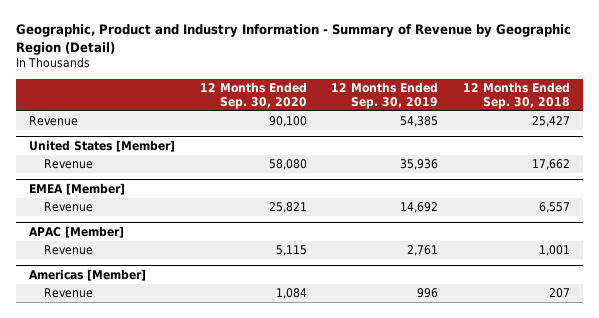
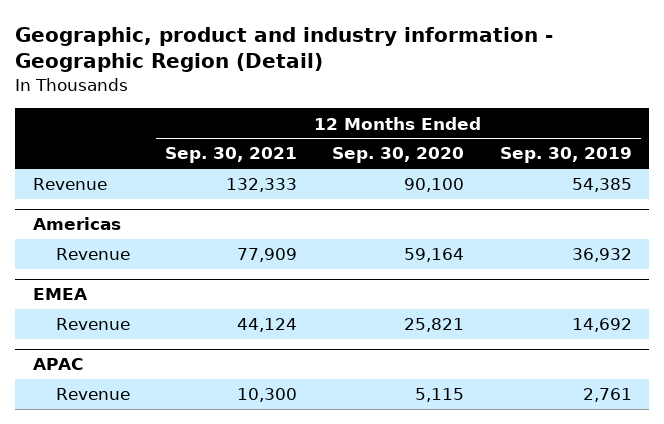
- Geographic, Product and Industry Information - Summary of Revenue by Geographic Region (Detail)
+ Geographic, product and industry information - Geographic Region (Detail)
- | 12 Months Ended Sep. 30, 2020 | 12 Months Ended Sep. 30, 2019 | 12 Months Ended Sep. 30, 2018
+ | 12 Months Ended Sep. 30, 2021 | 12 Months Ended Sep. 30, 2020 | 12 Months Ended Sep. 30, 2019
- United States [Member]
- Revenue | 58,080 | 35,936 | 17,662
- EMEA [Member]
+ Americas
+ Revenue | 77,909 | 59,164 | 36,932
+ EMEA
- APAC [Member]
+ APAC
- Americas [Member]
- Revenue | 1,084 | 996 | 207

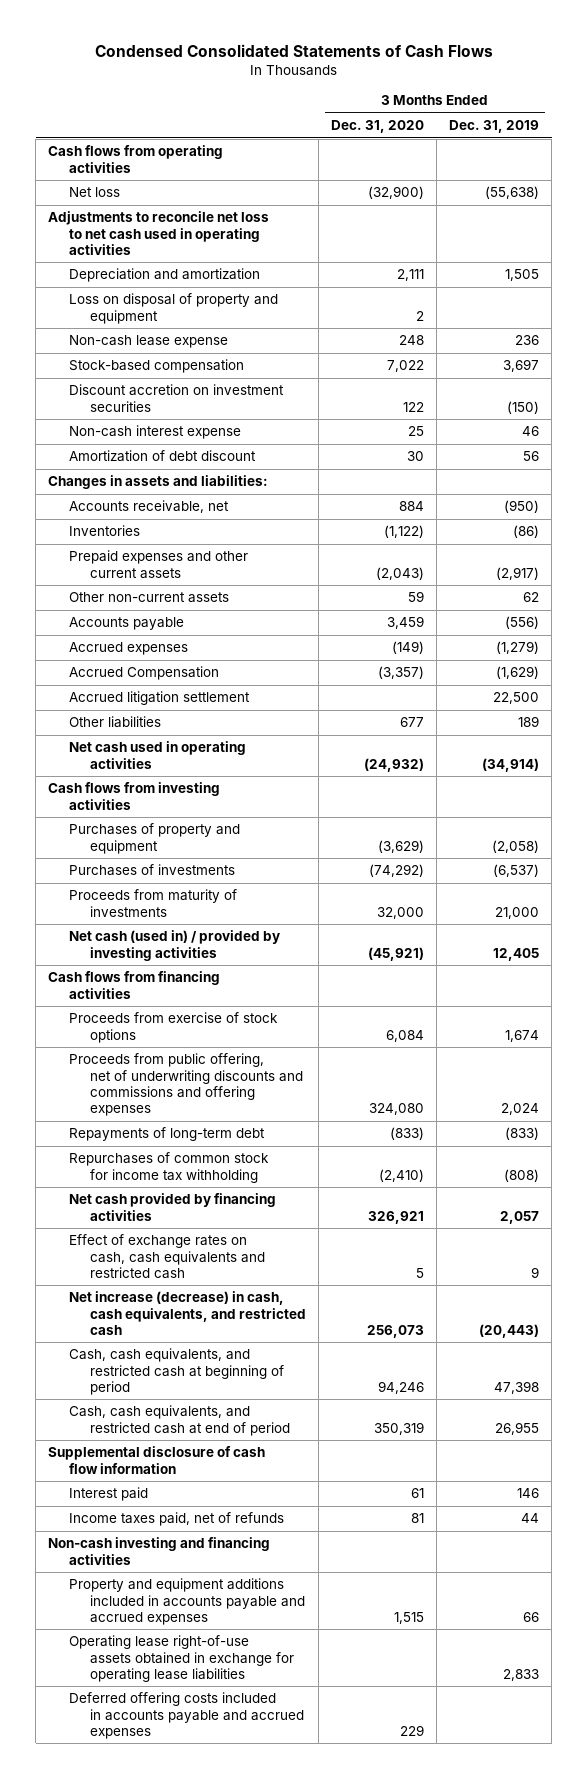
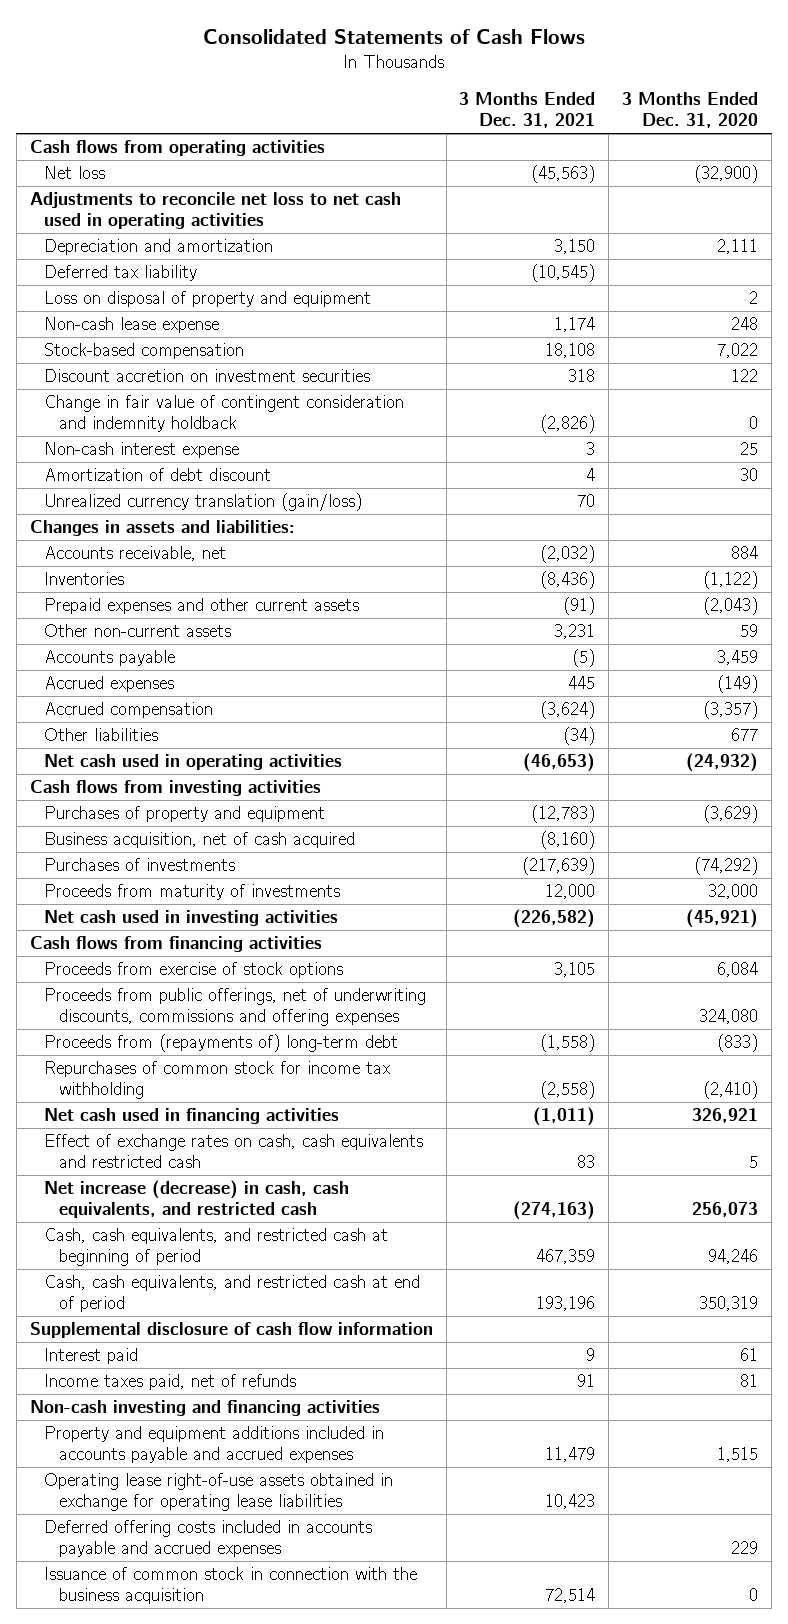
- Condensed Consolidated Statements of Cash Flows
+ Consolidated Statements of Cash Flows
- | 3 Months Ended Dec. 31, 2020 | 3 Months Ended Dec. 31, 2019
+ | 3 Months Ended Dec. 31, 2021 | 3 Months Ended Dec. 31, 2020
+ Deferred tax liability | (10,545) |
+ Change in fair value of contingent consideration and indemnity holdback | (2,826) | 0
+ Unrealized currency translation (gain/loss) | 70 |
- Accrued Compensation | (3,357) | (1,629)
- Accrued litigation settlement | | 22,500
+ Accrued compensation | (3,624) | (3,357)
+ Business acquisition, net of cash acquired | (8,160) |
- Net cash (used in) / provided by investing activities | (45,921) | 12,405
+ Net cash used in investing activities | (226,582) | (45,921)
- Proceeds from public offering, net of underwriting discounts and commissions and offering expenses | 324,080 | 2,024
- Repayments of long-term debt | (833) | (833)
+ Proceeds from public offerings, net of underwriting discounts, commissions and offering expenses | | 324,080
+ Proceeds from (repayments of) long-term debt | (1,558) | (833)
- Net cash provided by financing activities | 326,921 | 2,057
+ Net cash used in financing activities | (1,011) | 326,921
+ Issuance of common stock in connection with the business acquisition | 72,514 | 0

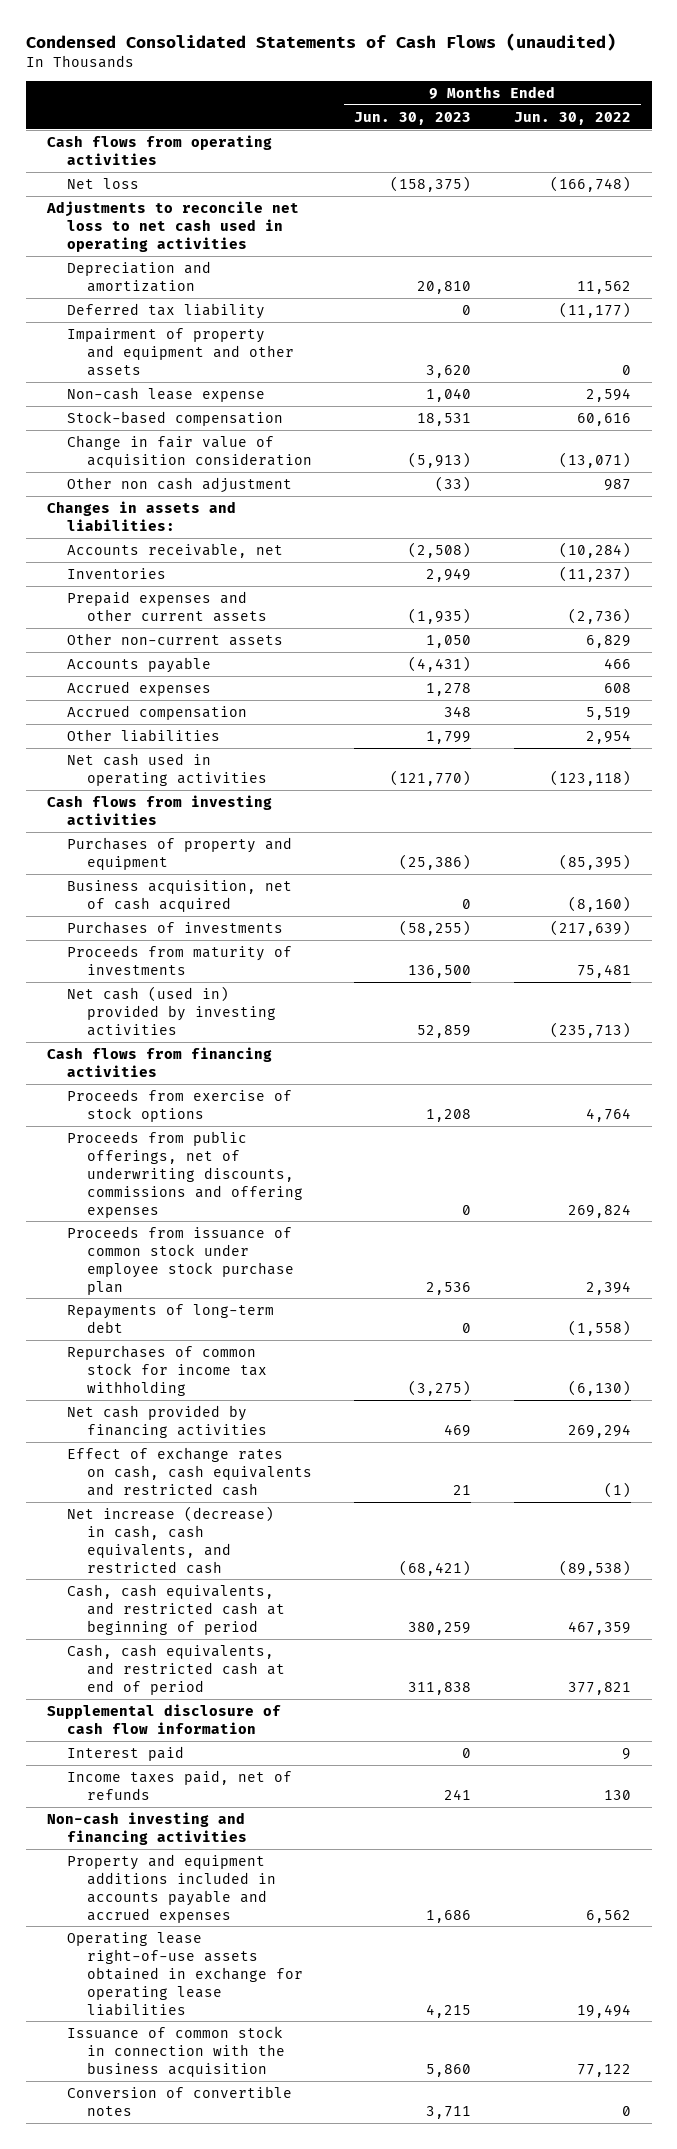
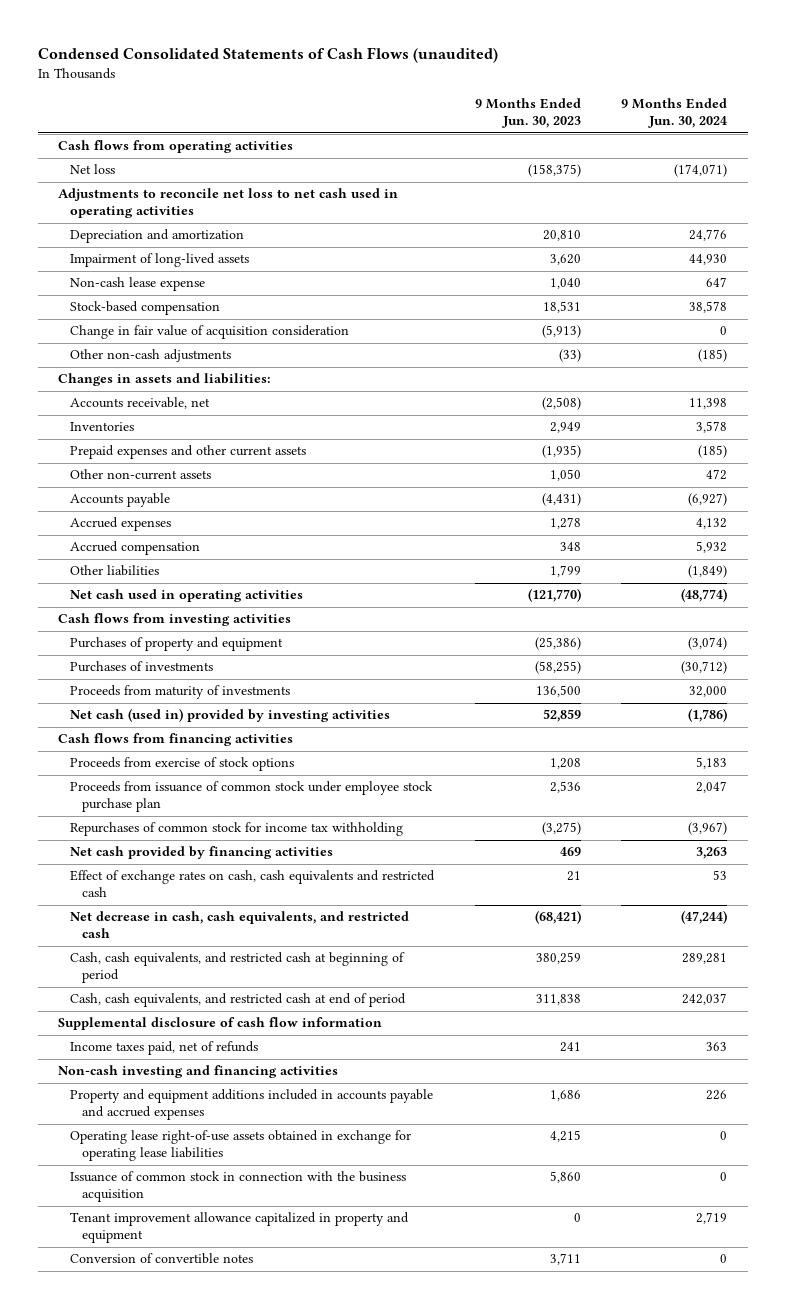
- | 9 Months Ended Jun. 30, 2023 | 9 Months Ended Jun. 30, 2022
+ | 9 Months Ended Jun. 30, 2023 | 9 Months Ended Jun. 30, 2024
- Deferred tax liability | 0 | (11,177)
- Impairment of property and equipment and other assets | 3,620 | 0
+ Impairment of long-lived assets | 3,620 | 44,930
- Other non cash adjustment | (33) | 987
+ Other non-cash adjustments | (33) | (185)
- Business acquisition, net of cash acquired | 0 | (8,160)
- Proceeds from public offerings, net of underwriting discounts, commissions and offering expenses | 0 | 269,824
- Repayments of long-term debt | 0 | (1,558)
- Net increase (decrease) in cash, cash equivalents, and restricted cash | (68,421) | (89,538)
+ Net decrease in cash, cash equivalents, and restricted cash | (68,421) | (47,244)
- Interest paid | 0 | 9
+ Tenant improvement allowance capitalized in property and equipment | 0 | 2,719

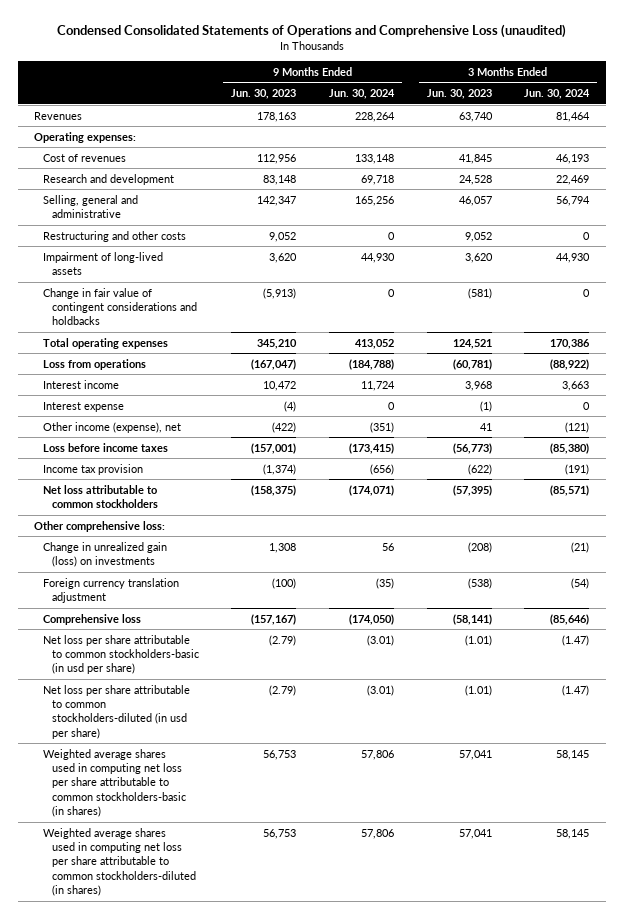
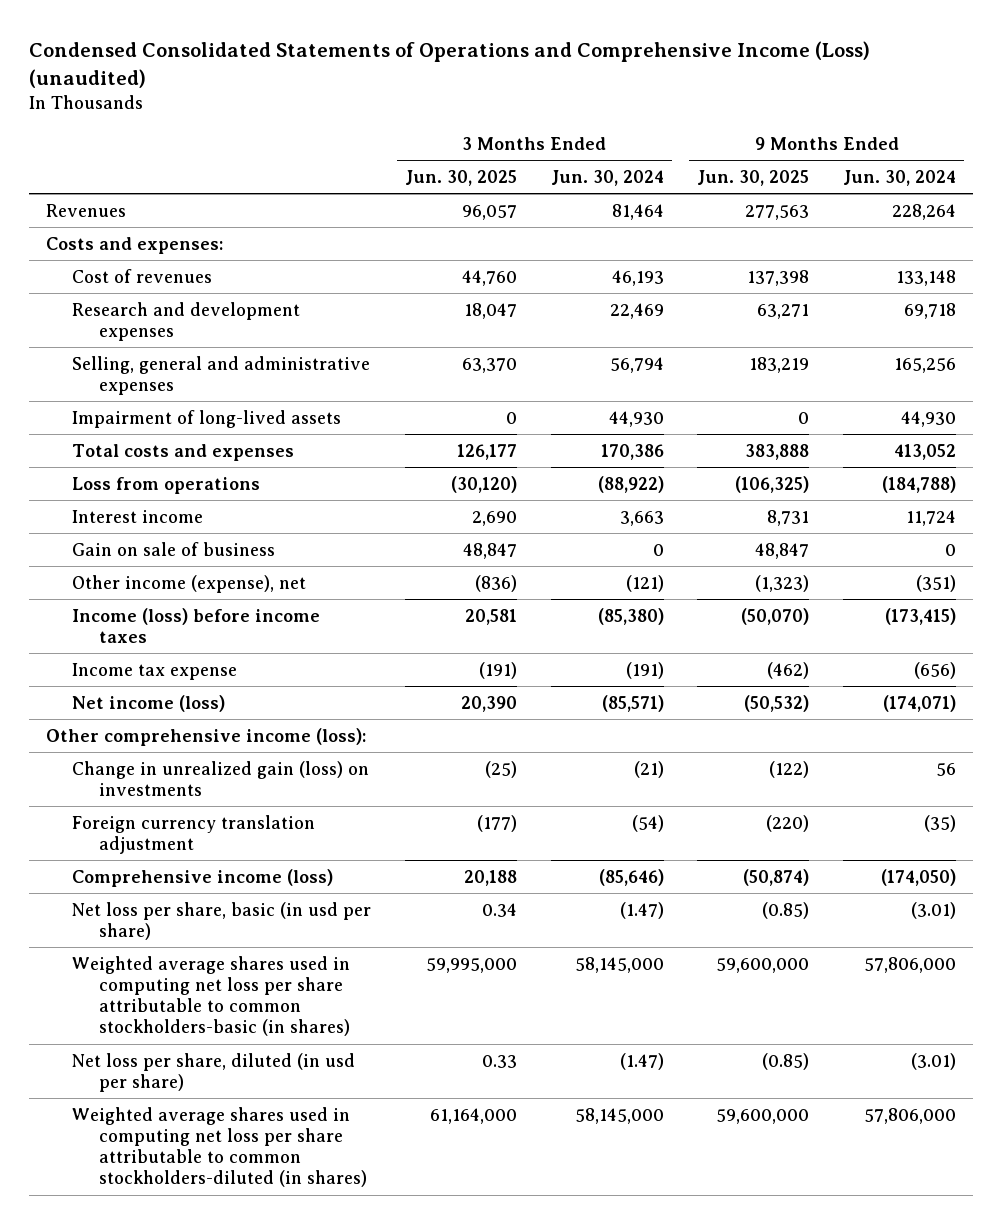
- Condensed Consolidated Statements of Operations and Comprehensive Loss (unaudited)
+ Condensed Consolidated Statements of Operations and Comprehensive Income (Loss) (unaudited)
- | 9 Months Ended Jun. 30, 2023 | 9 Months Ended Jun. 30, 2024 | 3 Months Ended Jun. 30, 2023 | 3 Months Ended Jun. 30, 2024
+ | 3 Months Ended Jun. 30, 2025 | 3 Months Ended Jun. 30, 2024 | 9 Months Ended Jun. 30, 2025 | 9 Months Ended Jun. 30, 2024
- Operating expenses:
+ Costs and expenses:
- Research and development | 83,148 | 69,718 | 24,528 | 22,469
- Selling, general and administrative | 142,347 | 165,256 | 46,057 | 56,794
- Restructuring and other costs | 9,052 | 0 | 9,052 | 0
+ Research and development expenses | 18,047 | 22,469 | 63,271 | 69,718
+ Selling, general and administrative expenses | 63,370 | 56,794 | 183,219 | 165,256
- Change in fair value of contingent considerations and holdbacks | (5,913) | 0 | (581) | 0
- Total operating expenses | 345,210 | 413,052 | 124,521 | 170,386
+ Total costs and expenses | 126,177 | 170,386 | 383,888 | 413,052
- Interest expense | (4) | 0 | (1) | 0
+ Gain on sale of business | 48,847 | 0 | 48,847 | 0
- Loss before income taxes | (157,001) | (173,415) | (56,773) | (85,380)
- Income tax provision | (1,374) | (656) | (622) | (191)
- Net loss attributable to common stockholders | (158,375) | (174,071) | (57,395) | (85,571)
- Other comprehensive loss:
+ Income (loss) before income taxes | 20,581 | (85,380) | (50,070) | (173,415)
+ Income tax expense | (191) | (191) | (462) | (656)
+ Net income (loss) | 20,390 | (85,571) | (50,532) | (174,071)
+ Other comprehensive income (loss):
- Comprehensive loss | (157,167) | (174,050) | (58,141) | (85,646)
- Net loss per share attributable to common stockholders-basic (in usd per share) | (2.79) | (3.01) | (1.01) | (1.47)
- Net loss per share attributable to common stockholders-diluted (in usd per share) | (2.79) | (3.01) | (1.01) | (1.47)
- Weighted average shares used in computing net loss per share attributable to common stockholders-basic (in shares) | 56,753 | 57,806 | 57,041 | 58,145
- Weighted average shares used in computing net loss per share attributable to common stockholders-diluted (in shares) | 56,753 | 57,806 | 57,041 | 58,145
+ Comprehensive income (loss) | 20,188 | (85,646) | (50,874) | (174,050)
+ Net loss per share, basic (in usd per share) | 0.34 | (1.47) | (0.85) | (3.01)
+ Weighted average shares used in computing net loss per share attributable to common stockholders-basic (in shares) | 59,995,000 | 58,145,000 | 59,600,000 | 57,806,000
+ Net loss per share, diluted (in usd per share) | 0.33 | (1.47) | (0.85) | (3.01)
+ Weighted average shares used in computing net loss per share attributable to common stockholders-diluted (in shares) | 61,164,000 | 58,145,000 | 59,600,000 | 57,806,000

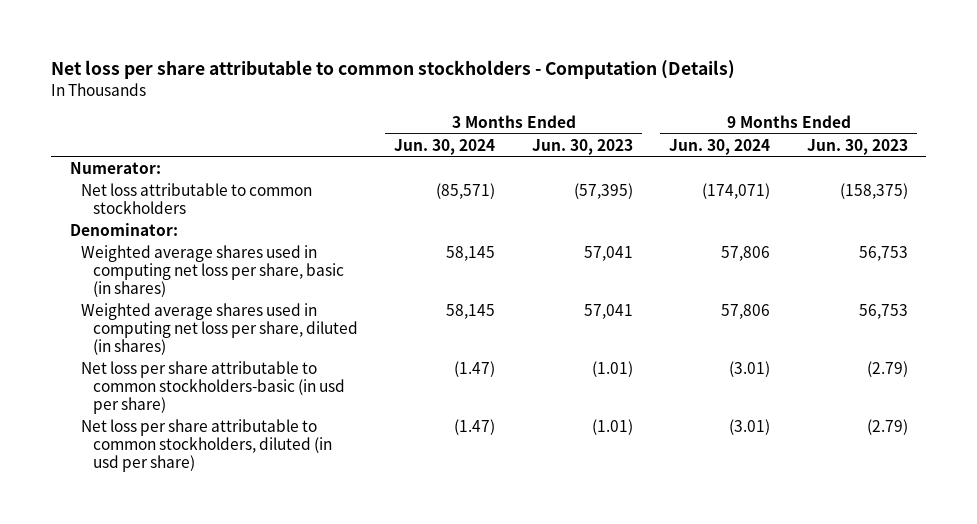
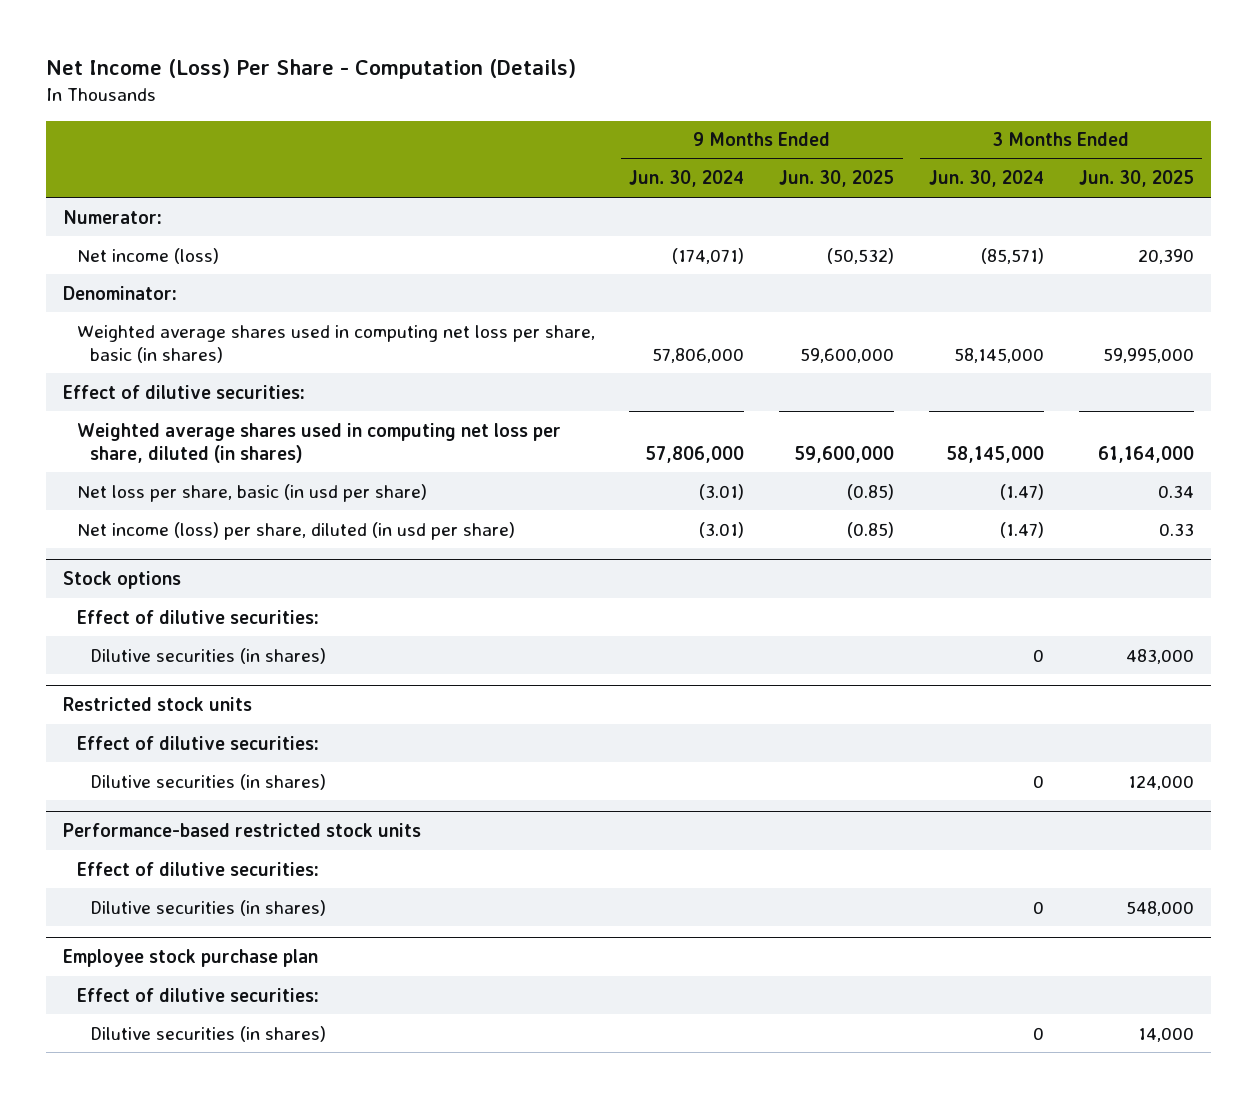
- Net loss per share attributable to common stockholders - Computation (Details)
+ Net Income (Loss) Per Share - Computation (Details)
- | 3 Months Ended Jun. 30, 2024 | 3 Months Ended Jun. 30, 2023 | 9 Months Ended Jun. 30, 2024 | 9 Months Ended Jun. 30, 2023
+ | 9 Months Ended Jun. 30, 2024 | 9 Months Ended Jun. 30, 2025 | 3 Months Ended Jun. 30, 2024 | 3 Months Ended Jun. 30, 2025
- Net loss attributable to common stockholders | (85,571) | (57,395) | (174,071) | (158,375)
+ Net income (loss) | (174,071) | (50,532) | (85,571) | 20,390
- Weighted average shares used in computing net loss per share, basic (in shares) | 58,145 | 57,041 | 57,806 | 56,753
- Weighted average shares used in computing net loss per share, diluted (in shares) | 58,145 | 57,041 | 57,806 | 56,753
- Net loss per share attributable to common stockholders-basic (in usd per share) | (1.47) | (1.01) | (3.01) | (2.79)
- Net loss per share attributable to common stockholders, diluted (in usd per share) | (1.47) | (1.01) | (3.01) | (2.79)
+ Weighted average shares used in computing net loss per share, basic (in shares) | 57,806,000 | 59,600,000 | 58,145,000 | 59,995,000
+ Effect of dilutive securities:
+ Weighted average shares used in computing net loss per share, diluted (in shares) | 57,806,000 | 59,600,000 | 58,145,000 | 61,164,000
+ Net loss per share, basic (in usd per share) | (3.01) | (0.85) | (1.47) | 0.34
+ Net income (loss) per share, diluted (in usd per share) | (3.01) | (0.85) | (1.47) | 0.33
+ Stock options
+ Effect of dilutive securities:
+ Dilutive securities (in shares) | | | 0 | 483,000
+ Restricted stock units
+ Effect of dilutive securities:
+ Dilutive securities (in shares) | | | 0 | 124,000
+ Performance-based restricted stock units
+ Effect of dilutive securities:
+ Dilutive securities (in shares) | | | 0 | 548,000
+ Employee stock purchase plan
+ Effect of dilutive securities:
+ Dilutive securities (in shares) | | | 0 | 14,000

